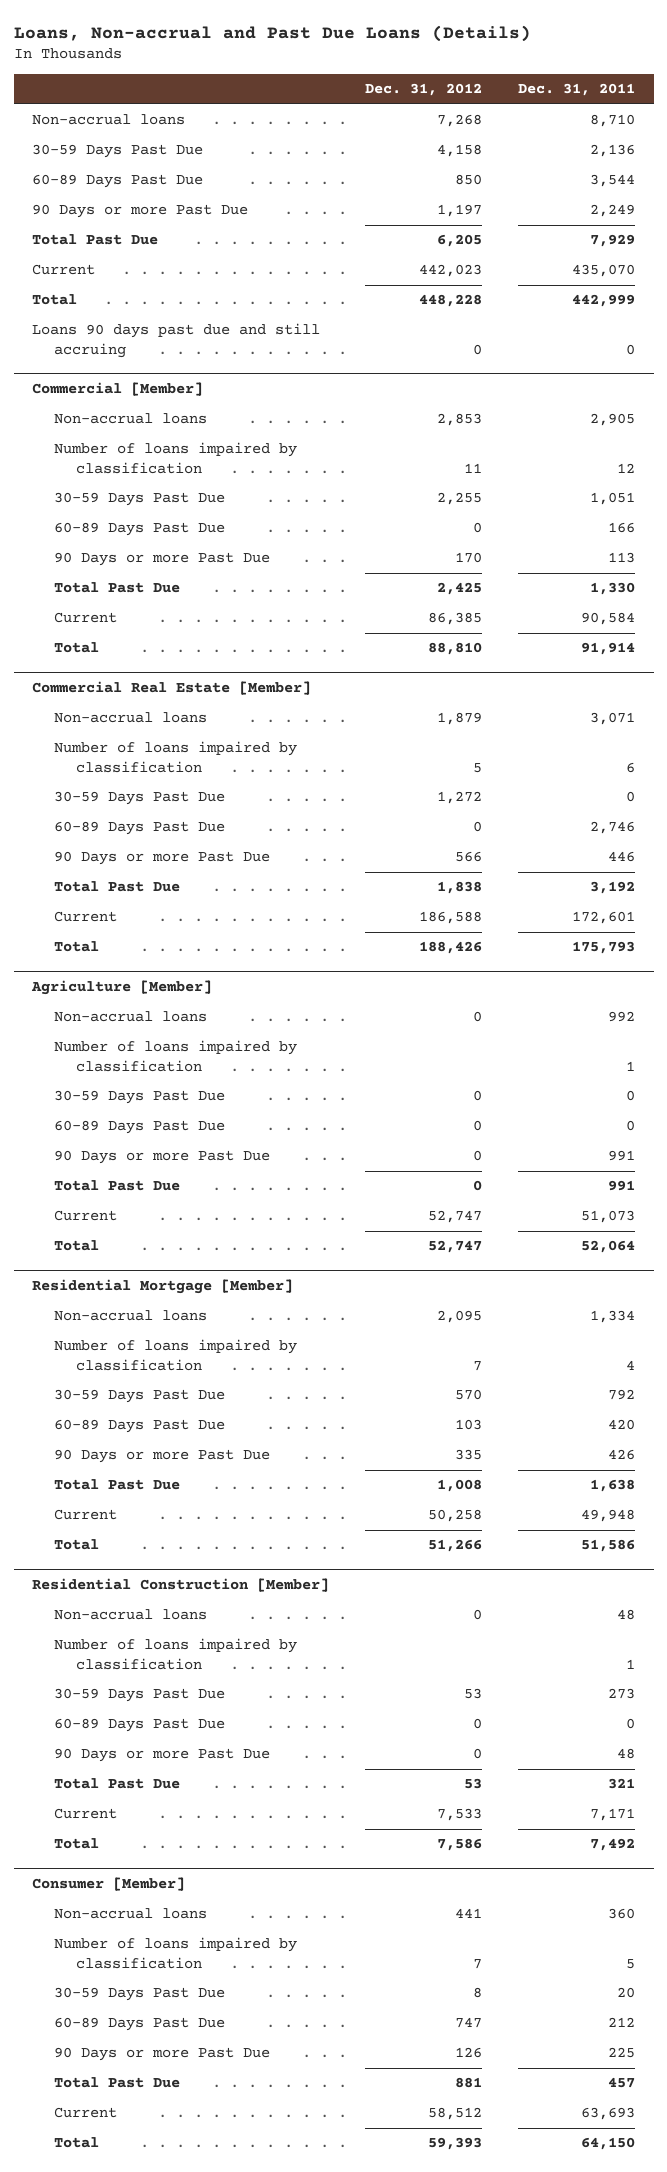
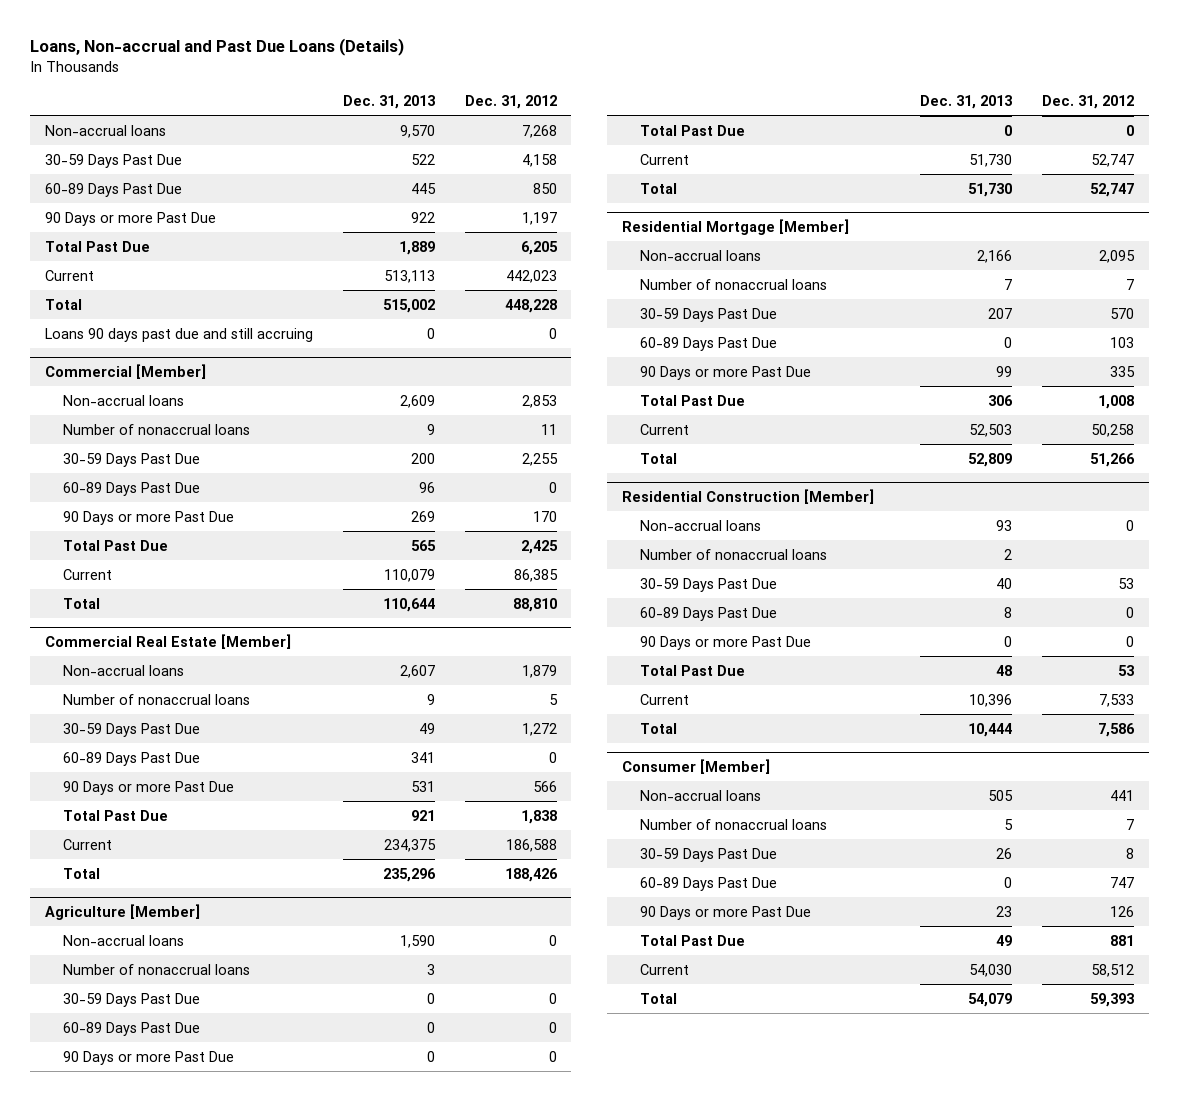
- | Dec. 31, 2012 | Dec. 31, 2011
+ | Dec. 31, 2013 | Dec. 31, 2012
@ Commercial [Member]
- Number of loans impaired by classification | 11 | 12
+ Number of nonaccrual loans | 9 | 11
@ Commercial Real Estate [Member]
- Number of loans impaired by classification | 5 | 6
+ Number of nonaccrual loans | 9 | 5
@ Agriculture [Member]
- Number of loans impaired by classification | | 1
+ Number of nonaccrual loans | 3 |
@ Residential Mortgage [Member]
- Number of loans impaired by classification | 7 | 4
+ Number of nonaccrual loans | 7 | 7
@ Residential Construction [Member]
- Number of loans impaired by classification | | 1
+ Number of nonaccrual loans | 2 |
@ Consumer [Member]
- Number of loans impaired by classification | 7 | 5
+ Number of nonaccrual loans | 5 | 7

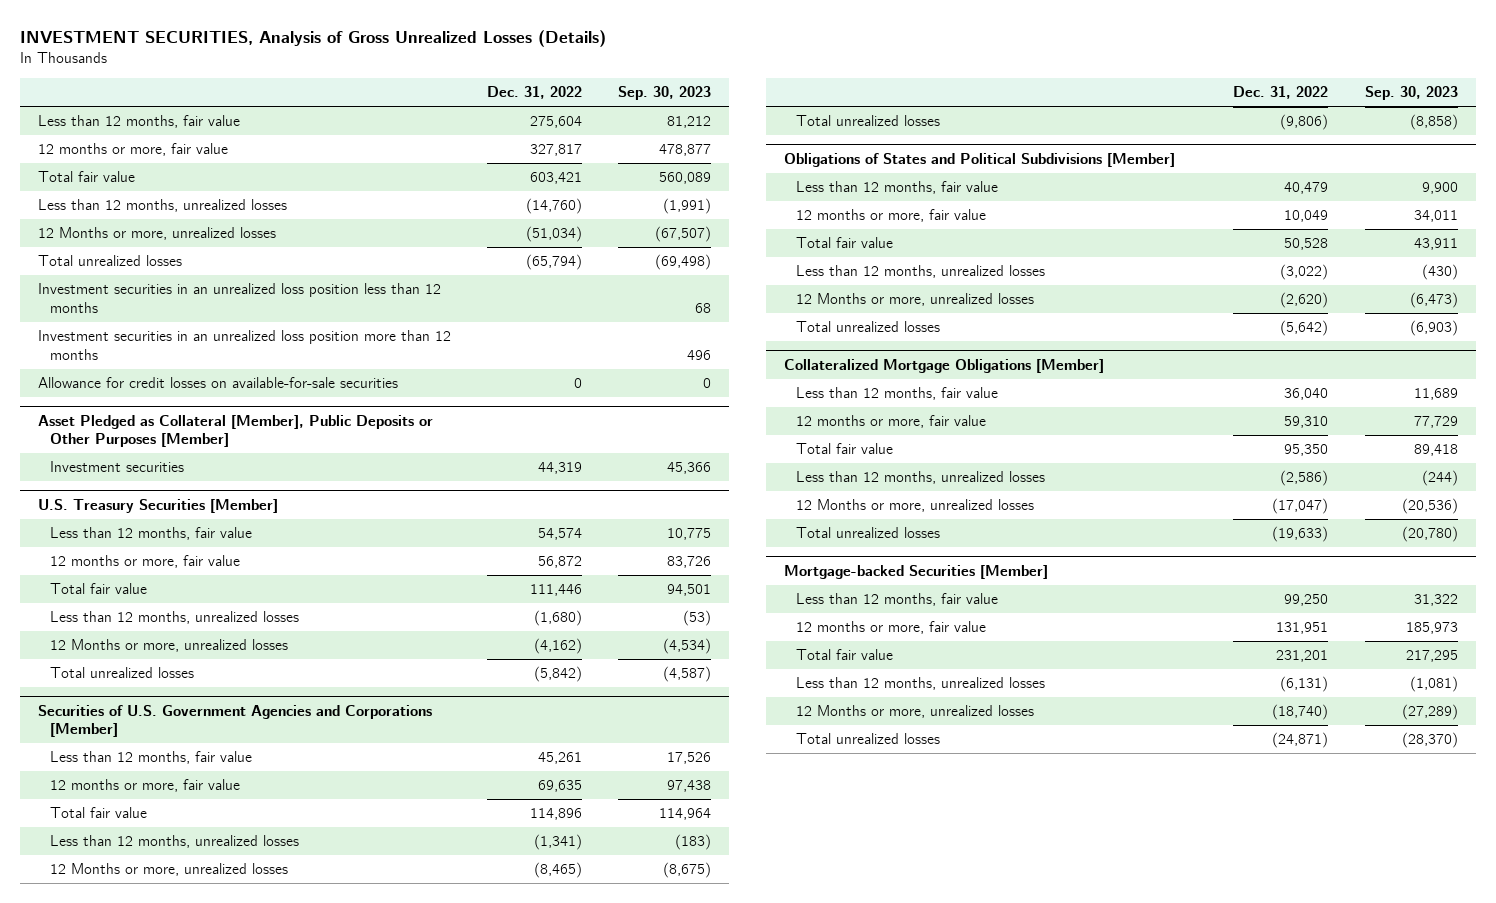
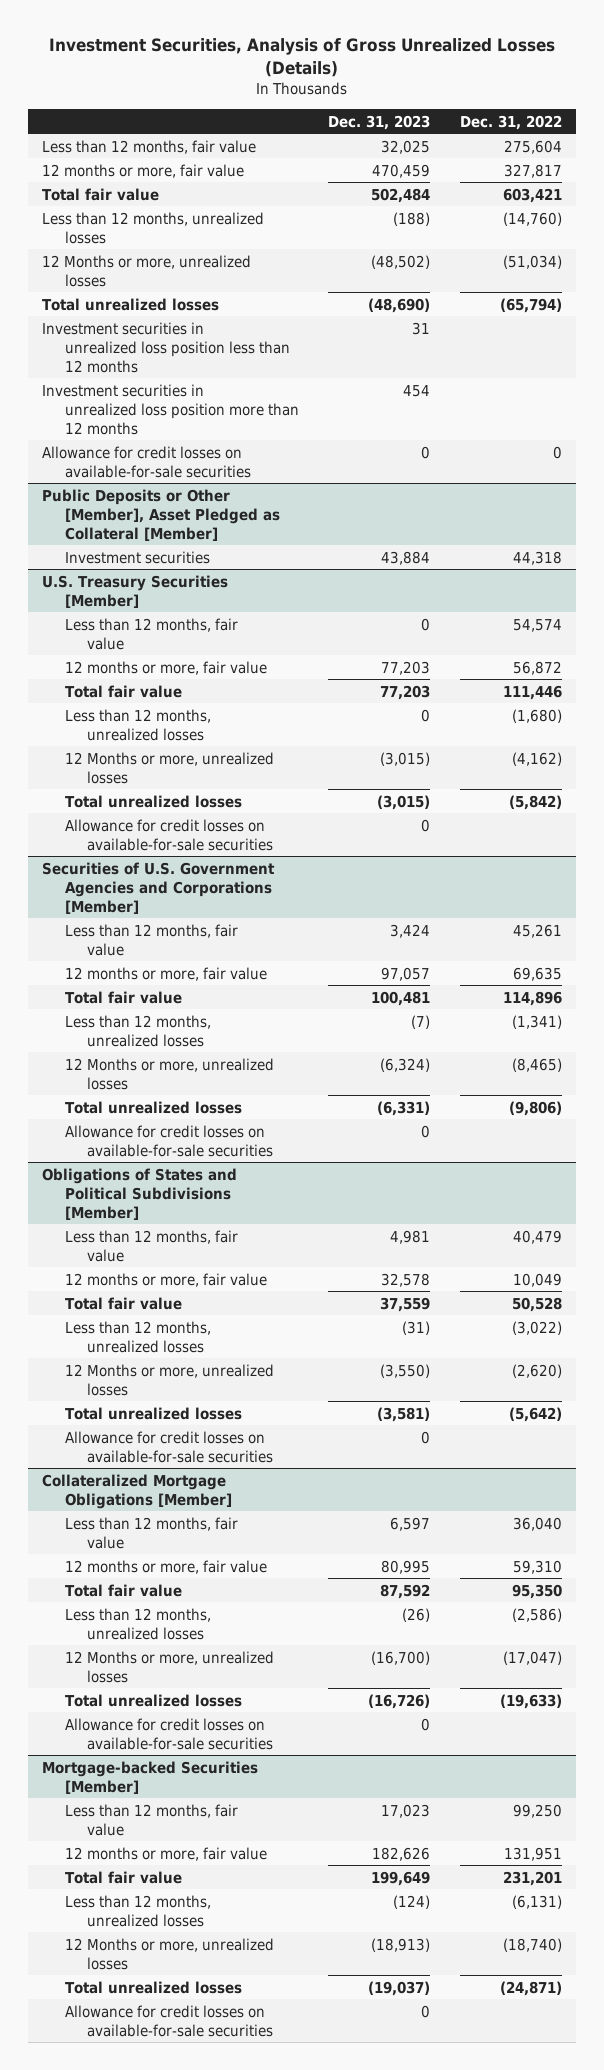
- INVESTMENT SECURITIES, Analysis of Gross Unrealized Losses (Details)
+ Investment Securities, Analysis of Gross Unrealized Losses (Details)
- | Dec. 31, 2022 | Sep. 30, 2023
+ | Dec. 31, 2023 | Dec. 31, 2022
- Investment securities in an unrealized loss position less than 12 months | | 68
- Investment securities in an unrealized loss position more than 12 months | | 496
+ Investment securities in unrealized loss position less than 12 months | 31 |
+ Investment securities in unrealized loss position more than 12 months | 454 |
- Asset Pledged as Collateral [Member], Public Deposits or Other Purposes [Member]
- Investment securities | 44,319 | 45,366
+ Public Deposits or Other [Member], Asset Pledged as Collateral [Member]
+ Investment securities | 43,884 | 44,318
@ U.S. Treasury Securities [Member]
+ Allowance for credit losses on available-for-sale securities | 0 |
@ Securities of U.S. Government Agencies and Corporations [Member]
+ Allowance for credit losses on available-for-sale securities | 0 |
@ Obligations of States and Political Subdivisions [Member]
+ Allowance for credit losses on available-for-sale securities | 0 |
@ Collateralized Mortgage Obligations [Member]
+ Allowance for credit losses on available-for-sale securities | 0 |
@ Mortgage-backed Securities [Member]
+ Allowance for credit losses on available-for-sale securities | 0 |

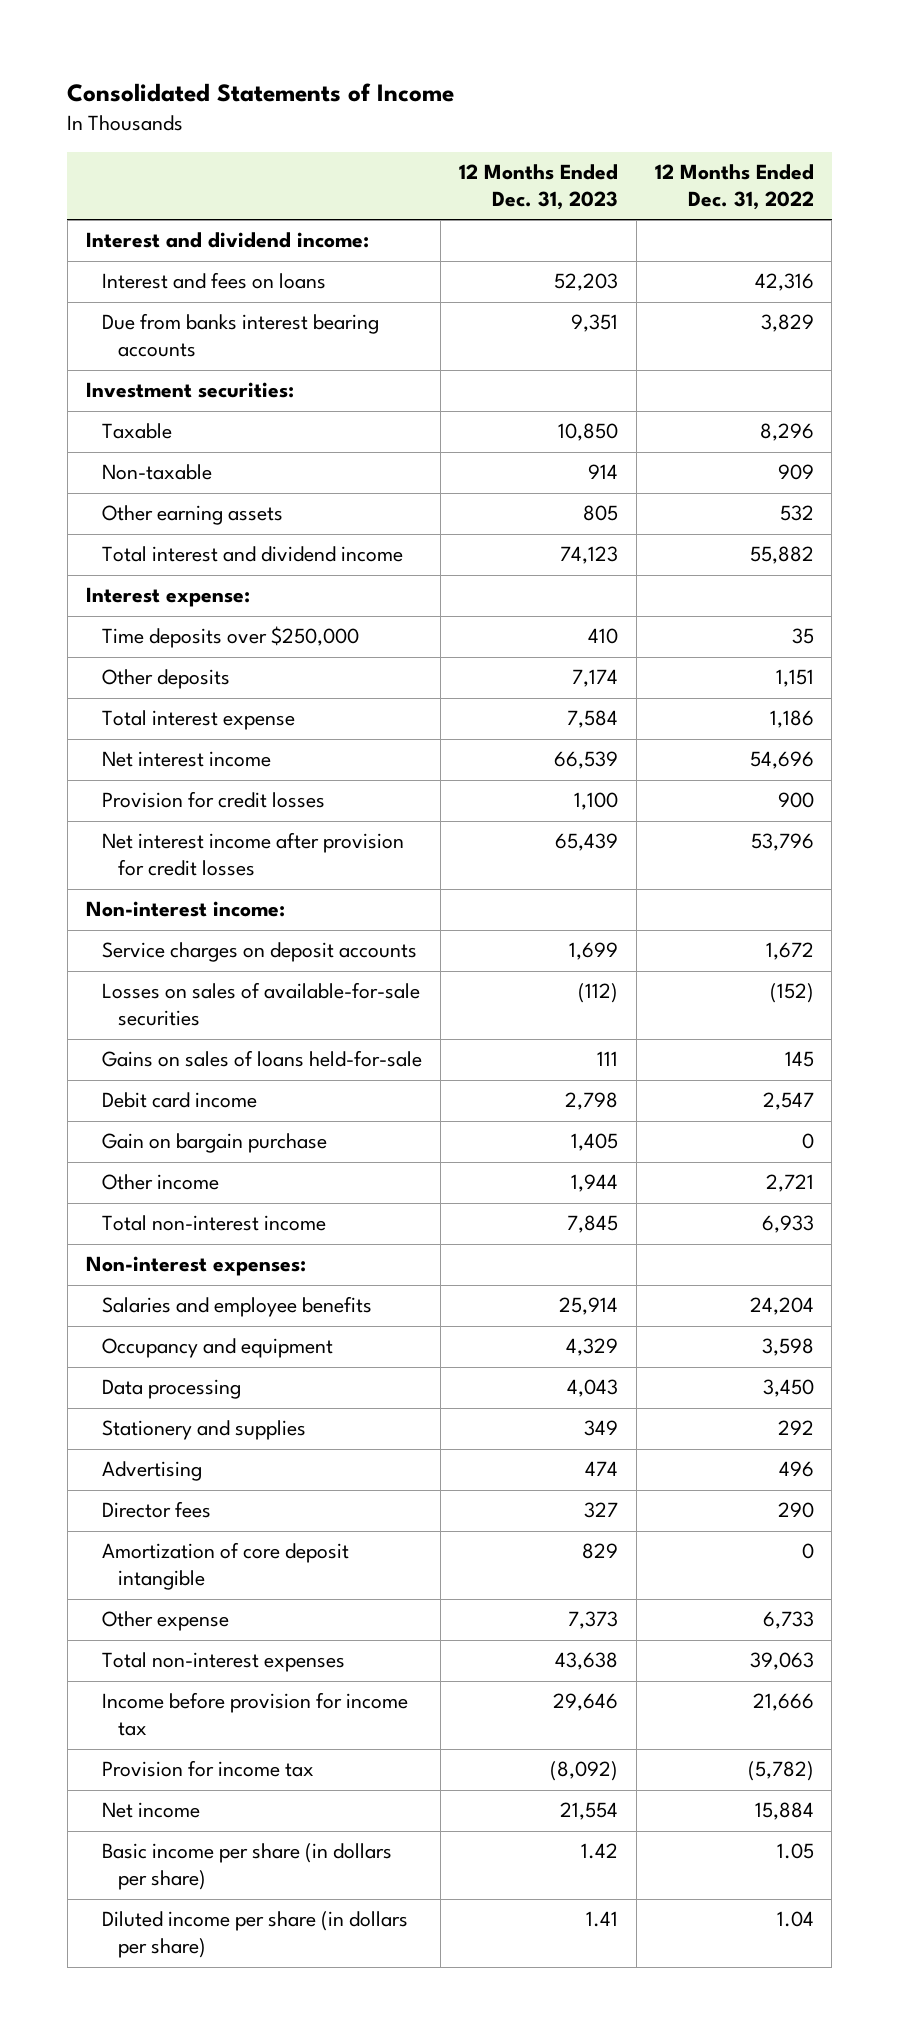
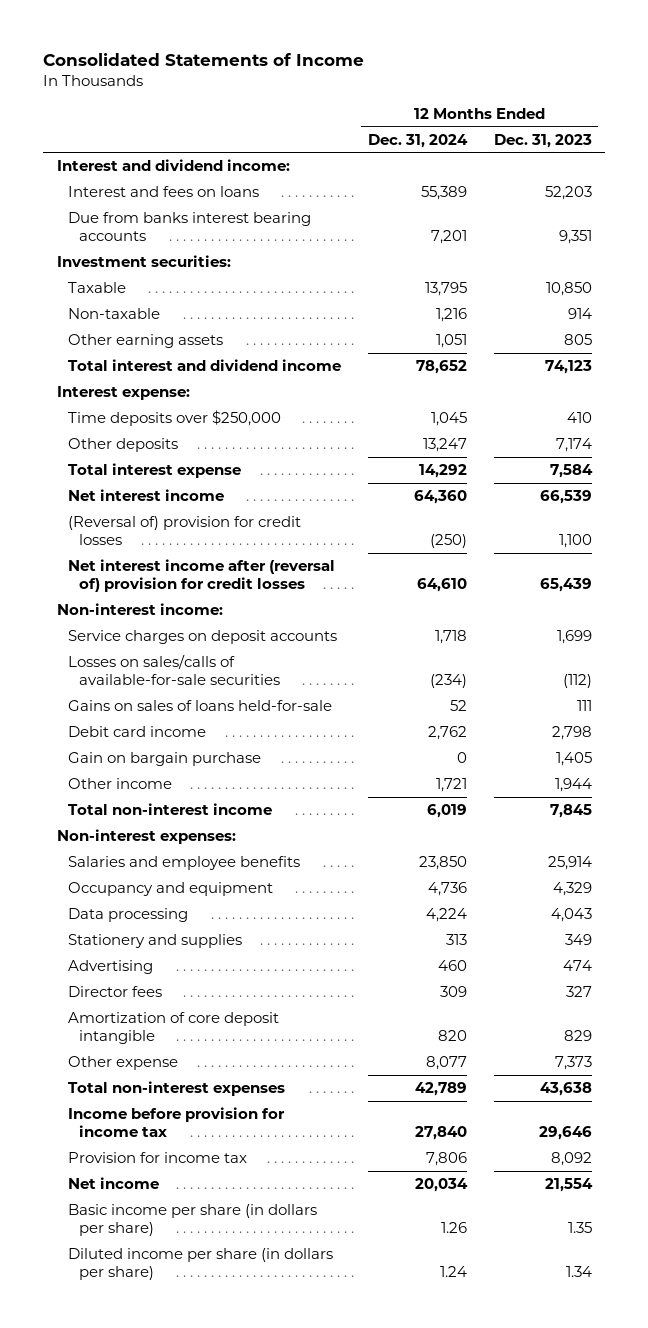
- | 12 Months Ended Dec. 31, 2023 | 12 Months Ended Dec. 31, 2022
+ | 12 Months Ended Dec. 31, 2024 | 12 Months Ended Dec. 31, 2023
- Provision for credit losses | 1,100 | 900
- Net interest income after provision for credit losses | 65,439 | 53,796
+ (Reversal of) provision for credit losses | (250) | 1,100
+ Net interest income after (reversal of) provision for credit losses | 64,610 | 65,439
- Losses on sales of available-for-sale securities | (112) | (152)
+ Losses on sales/calls of available-for-sale securities | (234) | (112)
- Provision for income tax | (8,092) | (5,782)
+ Provision for income tax | 7,806 | 8,092
- Basic income per share (in dollars per share) | 1.42 | 1.05
- Diluted income per share (in dollars per share) | 1.41 | 1.04
+ Basic income per share (in dollars per share) | 1.26 | 1.35
+ Diluted income per share (in dollars per share) | 1.24 | 1.34

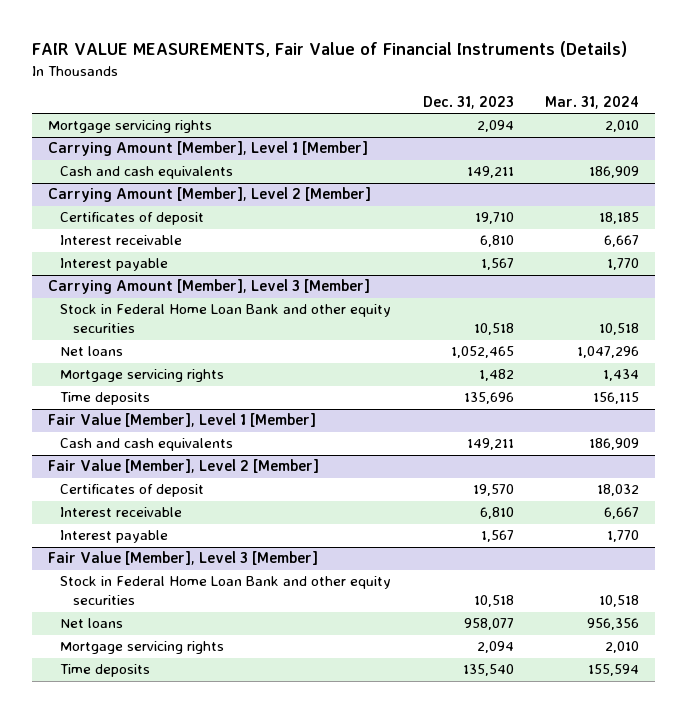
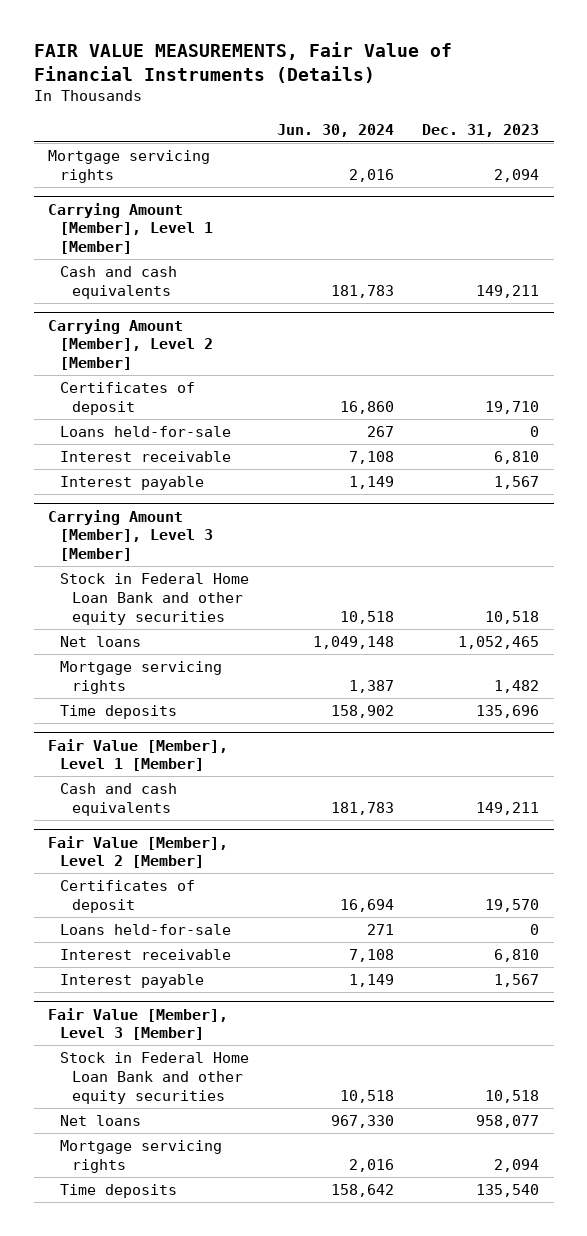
- | Dec. 31, 2023 | Mar. 31, 2024
+ | Jun. 30, 2024 | Dec. 31, 2023
@ Carrying Amount [Member], Level 2 [Member]
+ Loans held-for-sale | 267 | 0
@ Fair Value [Member], Level 2 [Member]
+ Loans held-for-sale | 271 | 0

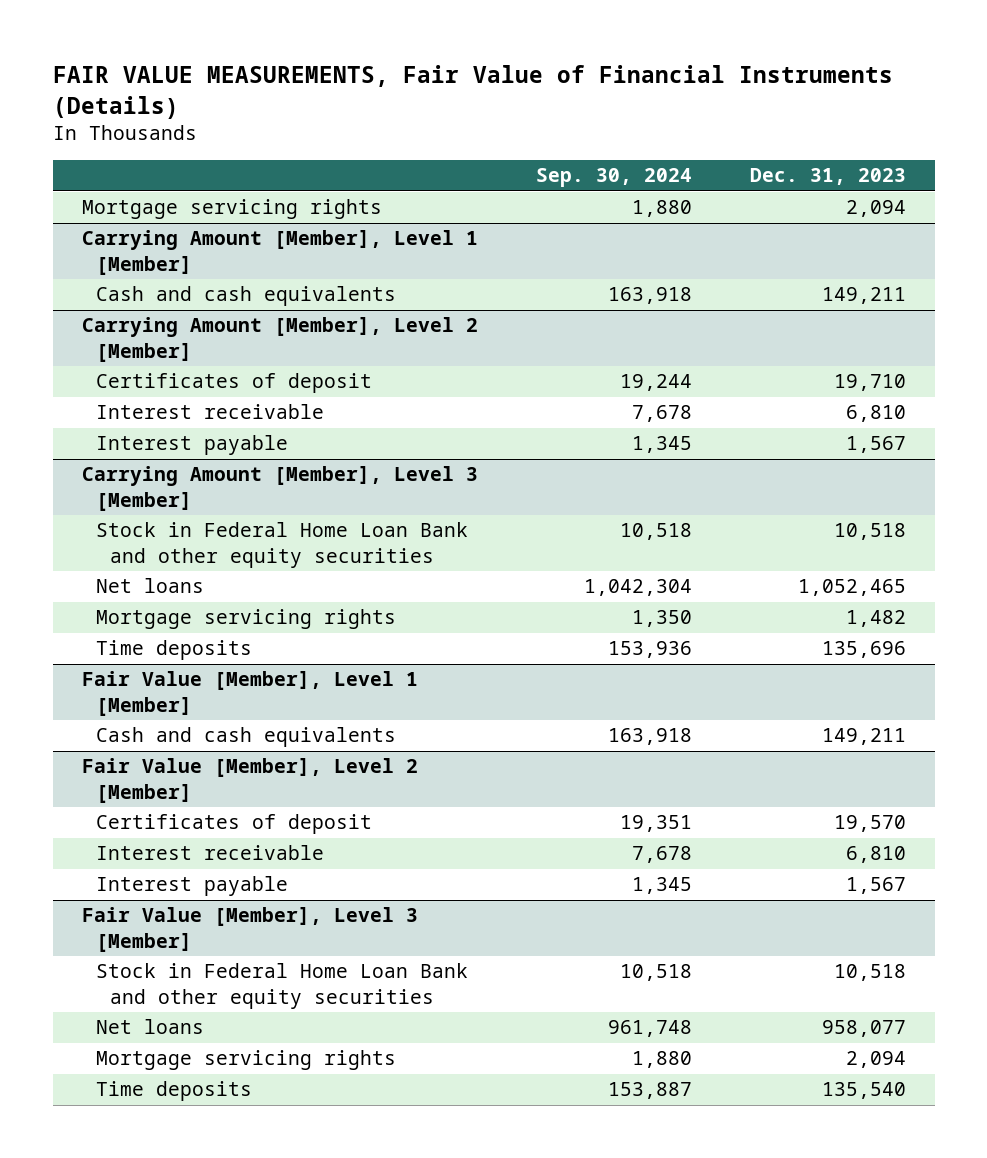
- | Jun. 30, 2024 | Dec. 31, 2023
+ | Sep. 30, 2024 | Dec. 31, 2023
@ Carrying Amount [Member], Level 2 [Member]
- Loans held-for-sale | 267 | 0
@ Fair Value [Member], Level 2 [Member]
- Loans held-for-sale | 271 | 0

